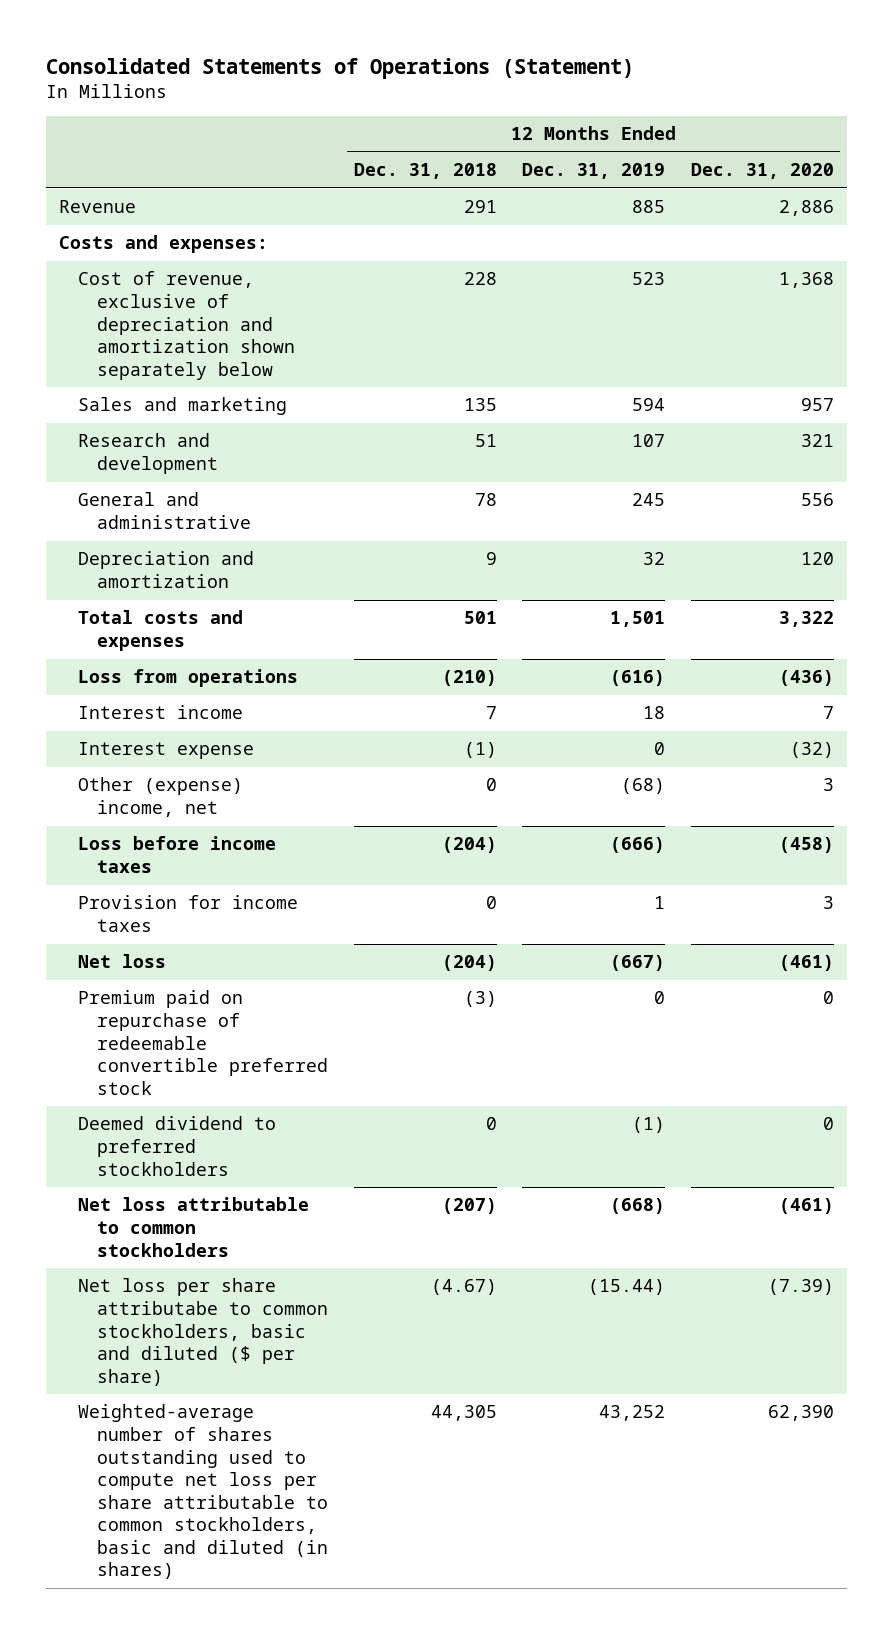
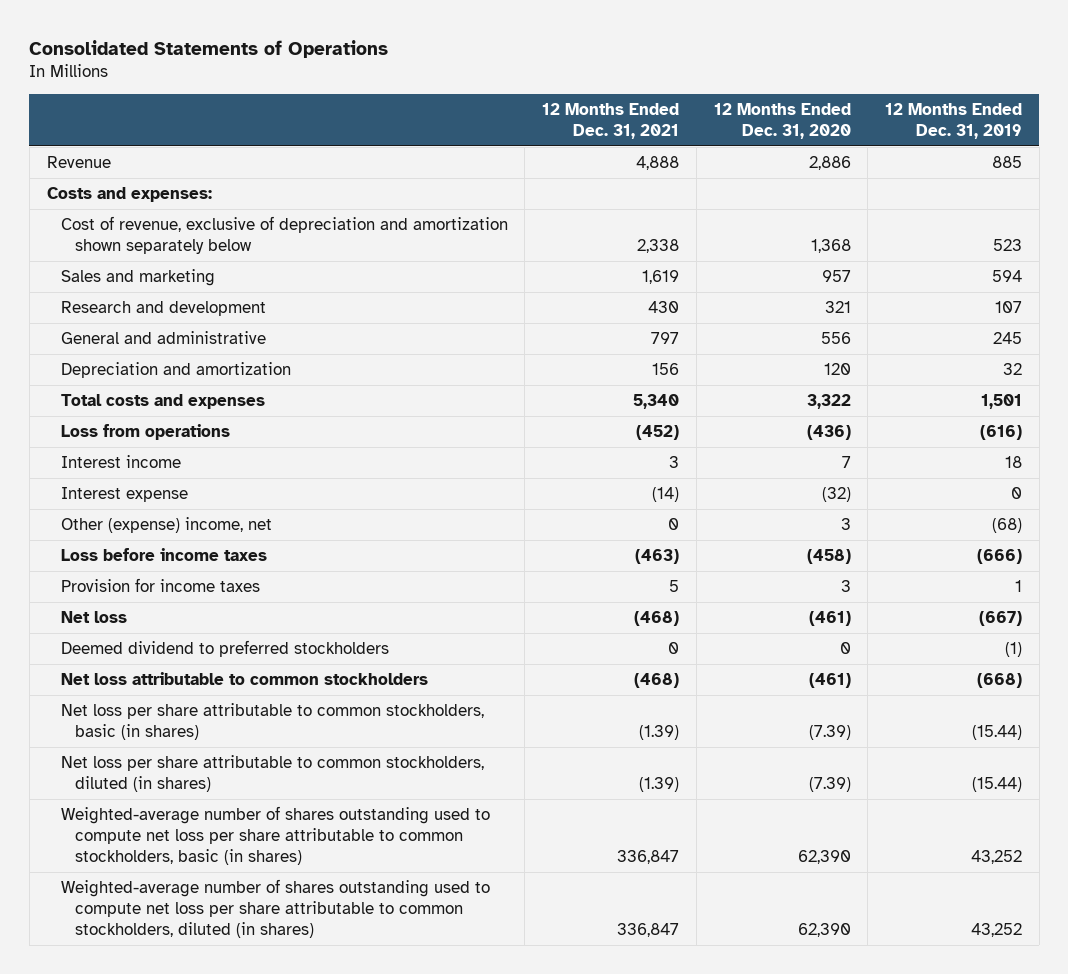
- Consolidated Statements of Operations (Statement)
+ Consolidated Statements of Operations
- | 12 Months Ended Dec. 31, 2018 | 12 Months Ended Dec. 31, 2019 | 12 Months Ended Dec. 31, 2020
+ | 12 Months Ended Dec. 31, 2021 | 12 Months Ended Dec. 31, 2020 | 12 Months Ended Dec. 31, 2019
- Premium paid on repurchase of redeemable convertible preferred stock | (3) | 0 | 0
- Net loss per share attributabe to common stockholders, basic and diluted ($ per share) | (4.67) | (15.44) | (7.39)
- Weighted-average number of shares outstanding used to compute net loss per share attributable to common stockholders, basic and diluted (in shares) | 44,305 | 43,252 | 62,390
+ Net loss per share attributable to common stockholders, basic (in shares) | (1.39) | (7.39) | (15.44)
+ Net loss per share attributable to common stockholders, diluted (in shares) | (1.39) | (7.39) | (15.44)
+ Weighted-average number of shares outstanding used to compute net loss per share attributable to common stockholders, basic (in shares) | 336,847 | 62,390 | 43,252
+ Weighted-average number of shares outstanding used to compute net loss per share attributable to common stockholders, diluted (in shares) | 336,847 | 62,390 | 43,252

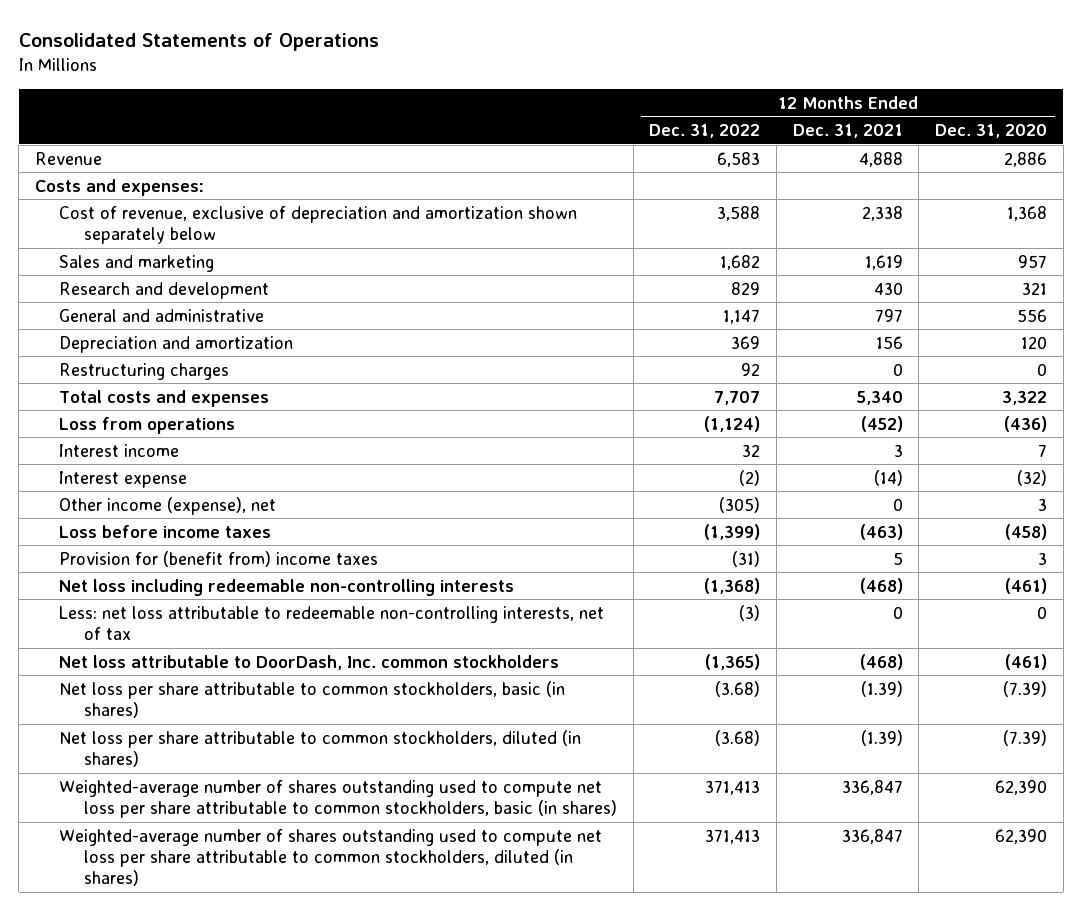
- | 12 Months Ended Dec. 31, 2021 | 12 Months Ended Dec. 31, 2020 | 12 Months Ended Dec. 31, 2019
+ | 12 Months Ended Dec. 31, 2022 | 12 Months Ended Dec. 31, 2021 | 12 Months Ended Dec. 31, 2020
+ Restructuring charges | 92 | 0 | 0
- Other (expense) income, net | 0 | 3 | (68)
+ Other income (expense), net | (305) | 0 | 3
- Provision for income taxes | 5 | 3 | 1
- Net loss | (468) | (461) | (667)
- Deemed dividend to preferred stockholders | 0 | 0 | (1)
- Net loss attributable to common stockholders | (468) | (461) | (668)
+ Provision for (benefit from) income taxes | (31) | 5 | 3
+ Net loss including redeemable non-controlling interests | (1,368) | (468) | (461)
+ Less: net loss attributable to redeemable non-controlling interests, net of tax | (3) | 0 | 0
+ Net loss attributable to DoorDash, Inc. common stockholders | (1,365) | (468) | (461)

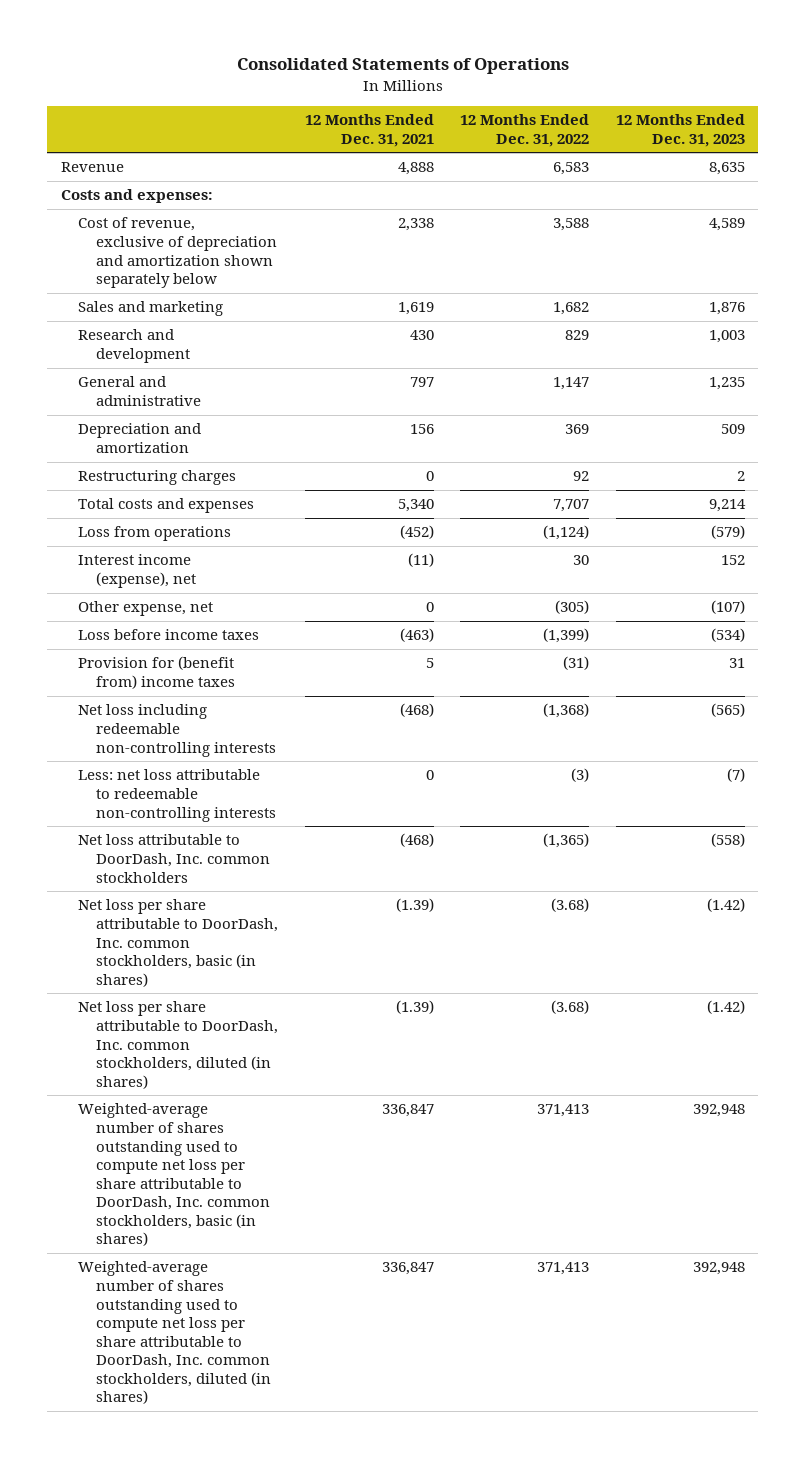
- | 12 Months Ended Dec. 31, 2022 | 12 Months Ended Dec. 31, 2021 | 12 Months Ended Dec. 31, 2020
+ | 12 Months Ended Dec. 31, 2021 | 12 Months Ended Dec. 31, 2022 | 12 Months Ended Dec. 31, 2023
- Interest income | 32 | 3 | 7
- Interest expense | (2) | (14) | (32)
- Other income (expense), net | (305) | 0 | 3
+ Interest income (expense), net | (11) | 30 | 152
+ Other expense, net | 0 | (305) | (107)
- Less: net loss attributable to redeemable non-controlling interests, net of tax | (3) | 0 | 0
+ Less: net loss attributable to redeemable non-controlling interests | 0 | (3) | (7)
- Net loss per share attributable to common stockholders, basic (in shares) | (3.68) | (1.39) | (7.39)
- Net loss per share attributable to common stockholders, diluted (in shares) | (3.68) | (1.39) | (7.39)
- Weighted-average number of shares outstanding used to compute net loss per share attributable to common stockholders, basic (in shares) | 371,413 | 336,847 | 62,390
- Weighted-average number of shares outstanding used to compute net loss per share attributable to common stockholders, diluted (in shares) | 371,413 | 336,847 | 62,390
+ Net loss per share attributable to DoorDash, Inc. common stockholders, basic (in shares) | (1.39) | (3.68) | (1.42)
+ Net loss per share attributable to DoorDash, Inc. common stockholders, diluted (in shares) | (1.39) | (3.68) | (1.42)
+ Weighted-average number of shares outstanding used to compute net loss per share attributable to DoorDash, Inc. common stockholders, basic (in shares) | 336,847 | 371,413 | 392,948
+ Weighted-average number of shares outstanding used to compute net loss per share attributable to DoorDash, Inc. common stockholders, diluted (in shares) | 336,847 | 371,413 | 392,948

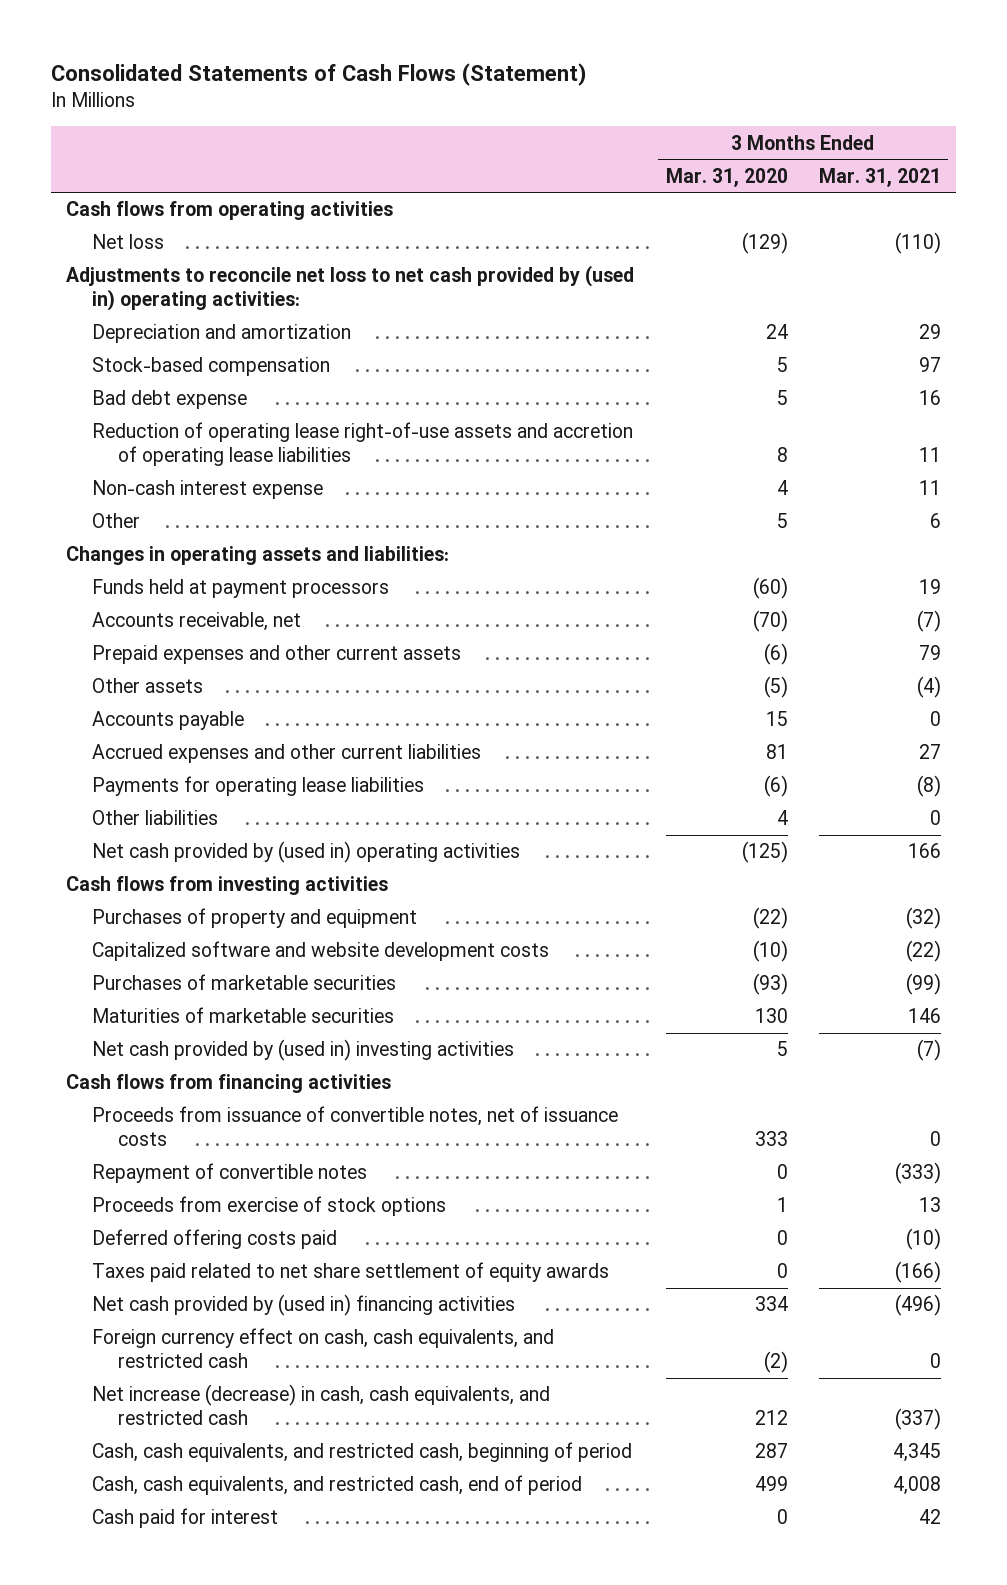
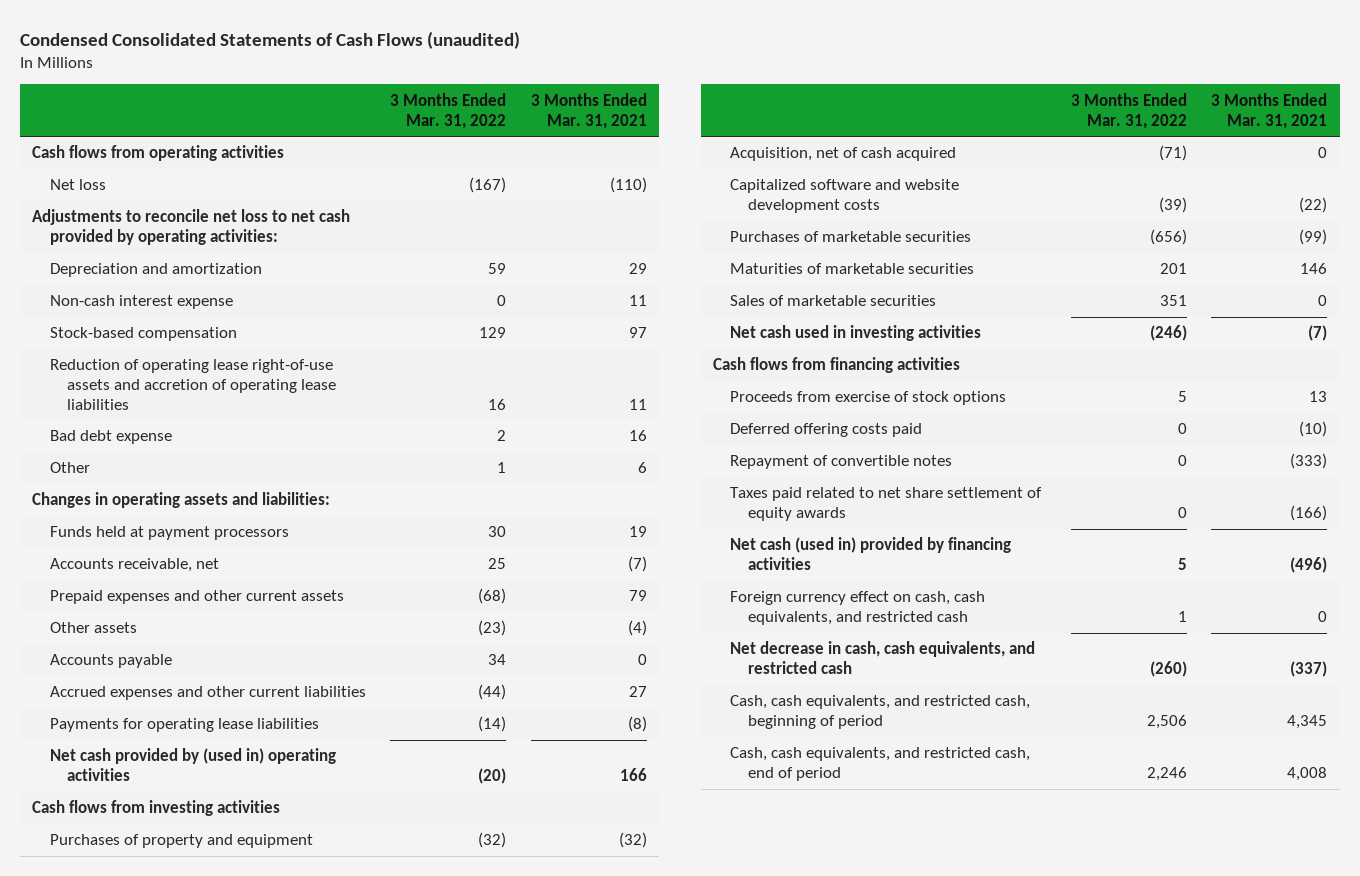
- Consolidated Statements of Cash Flows (Statement)
+ Condensed Consolidated Statements of Cash Flows (unaudited)
- | 3 Months Ended Mar. 31, 2020 | 3 Months Ended Mar. 31, 2021
+ | 3 Months Ended Mar. 31, 2022 | 3 Months Ended Mar. 31, 2021
- Adjustments to reconcile net loss to net cash provided by (used in) operating activities:
+ Adjustments to reconcile net loss to net cash provided by operating activities:
moved up: Non-cash interest expense | 0 | 11
moved down: Bad debt expense | 2 | 16
- Other liabilities | 4 | 0
+ Acquisition, net of cash acquired | (71) | 0
- Net cash provided by (used in) investing activities | 5 | (7)
+ Sales of marketable securities | 351 | 0
+ Net cash used in investing activities | (246) | (7)
- Proceeds from issuance of convertible notes, net of issuance costs | 333 | 0
moved down: Repayment of convertible notes | 0 | (333)
- Net cash provided by (used in) financing activities | 334 | (496)
+ Net cash (used in) provided by financing activities | 5 | (496)
- Net increase (decrease) in cash, cash equivalents, and restricted cash | 212 | (337)
+ Net decrease in cash, cash equivalents, and restricted cash | (260) | (337)
- Cash paid for interest | 0 | 42

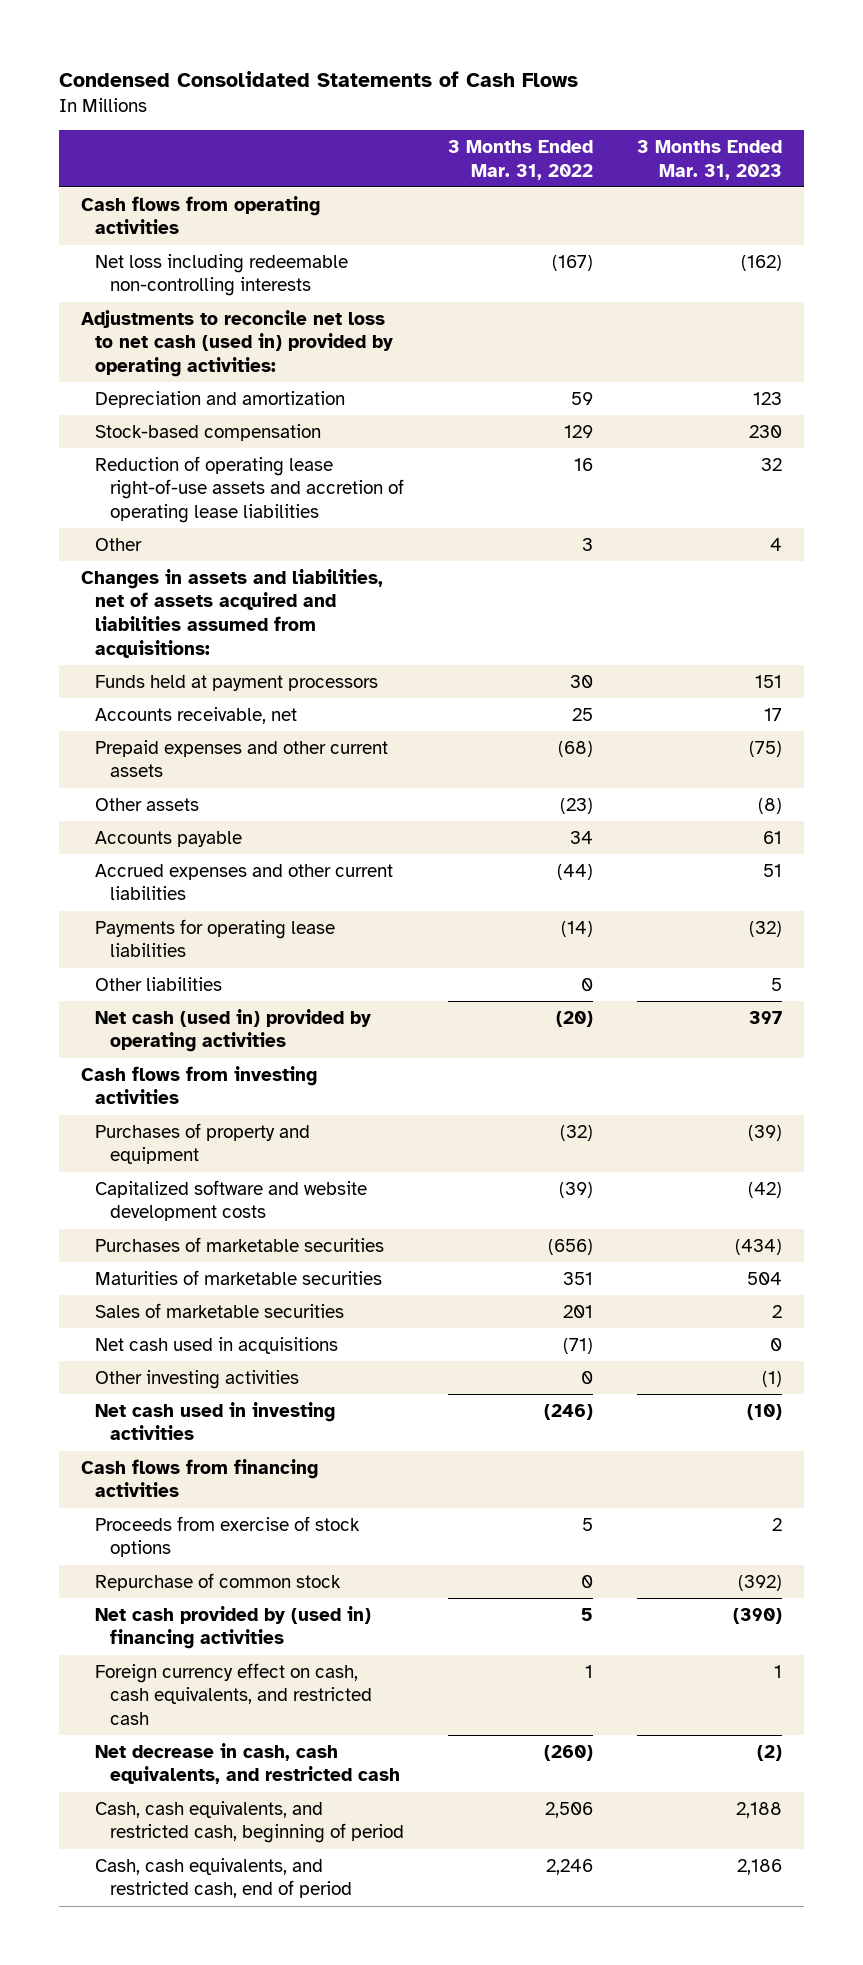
- Condensed Consolidated Statements of Cash Flows (unaudited)
+ Condensed Consolidated Statements of Cash Flows
- | 3 Months Ended Mar. 31, 2022 | 3 Months Ended Mar. 31, 2021
+ | 3 Months Ended Mar. 31, 2022 | 3 Months Ended Mar. 31, 2023
- Net loss | (167) | (110)
- Adjustments to reconcile net loss to net cash provided by operating activities:
+ Net loss including redeemable non-controlling interests | (167) | (162)
+ Adjustments to reconcile net loss to net cash (used in) provided by operating activities:
- Non-cash interest expense | 0 | 11
- Bad debt expense | 2 | 16
- Other | 1 | 6
- Changes in operating assets and liabilities:
+ Other | 3 | 4
+ Changes in assets and liabilities, net of assets acquired and liabilities assumed from acquisitions:
- Net cash provided by (used in) operating activities | (20) | 166
+ Other liabilities | 0 | 5
+ Net cash (used in) provided by operating activities | (20) | 397
- Acquisition, net of cash acquired | (71) | 0
- Maturities of marketable securities | 201 | 146
- Sales of marketable securities | 351 | 0
+ Maturities of marketable securities | 351 | 504
+ Sales of marketable securities | 201 | 2
+ Net cash used in acquisitions | (71) | 0
+ Other investing activities | 0 | (1)
- Deferred offering costs paid | 0 | (10)
- Repayment of convertible notes | 0 | (333)
- Taxes paid related to net share settlement of equity awards | 0 | (166)
- Net cash (used in) provided by financing activities | 5 | (496)
+ Repurchase of common stock | 0 | (392)
+ Net cash provided by (used in) financing activities | 5 | (390)

